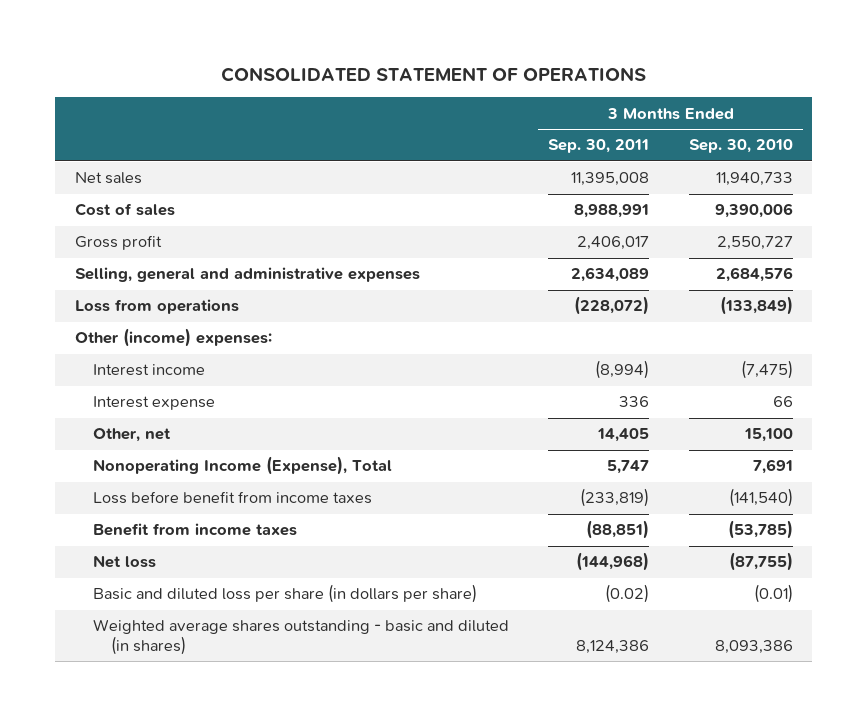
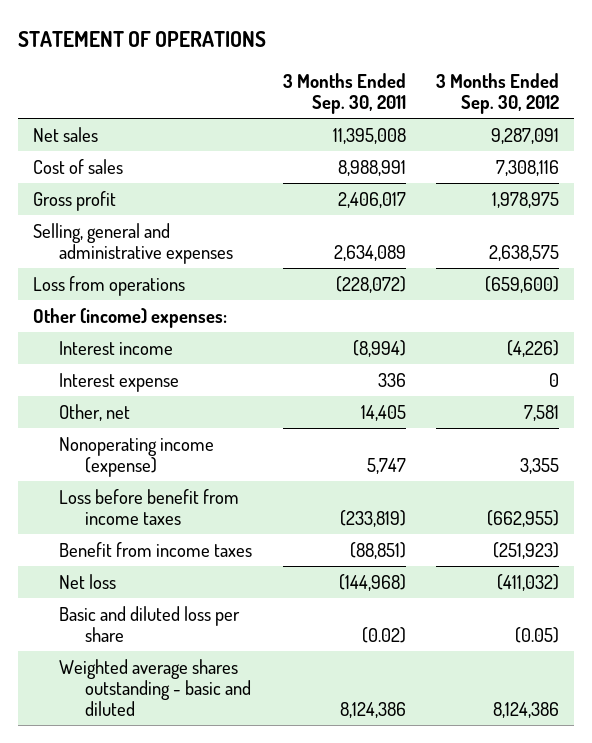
- CONSOLIDATED STATEMENT OF OPERATIONS
+ STATEMENT OF OPERATIONS
- | 3 Months Ended Sep. 30, 2011 | 3 Months Ended Sep. 30, 2010
+ | 3 Months Ended Sep. 30, 2011 | 3 Months Ended Sep. 30, 2012
- Nonoperating Income (Expense), Total | 5,747 | 7,691
+ Nonoperating income (expense) | 5,747 | 3,355
- Basic and diluted loss per share (in dollars per share) | (0.02) | (0.01)
- Weighted average shares outstanding - basic and diluted (in shares) | 8,124,386 | 8,093,386
+ Basic and diluted loss per share | (0.02) | (0.05)
+ Weighted average shares outstanding - basic and diluted | 8,124,386 | 8,124,386

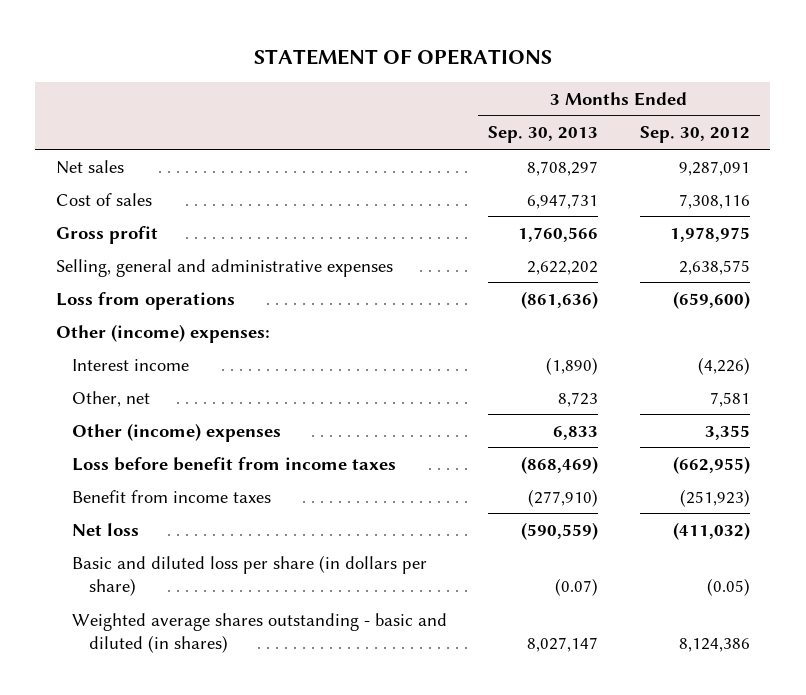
- | 3 Months Ended Sep. 30, 2011 | 3 Months Ended Sep. 30, 2012
+ | 3 Months Ended Sep. 30, 2013 | 3 Months Ended Sep. 30, 2012
- Interest expense | 336 | 0
- Nonoperating income (expense) | 5,747 | 3,355
+ Other (income) expenses | 6,833 | 3,355
- Basic and diluted loss per share | (0.02) | (0.05)
- Weighted average shares outstanding - basic and diluted | 8,124,386 | 8,124,386
+ Basic and diluted loss per share (in dollars per share) | (0.07) | (0.05)
+ Weighted average shares outstanding - basic and diluted (in shares) | 8,027,147 | 8,124,386

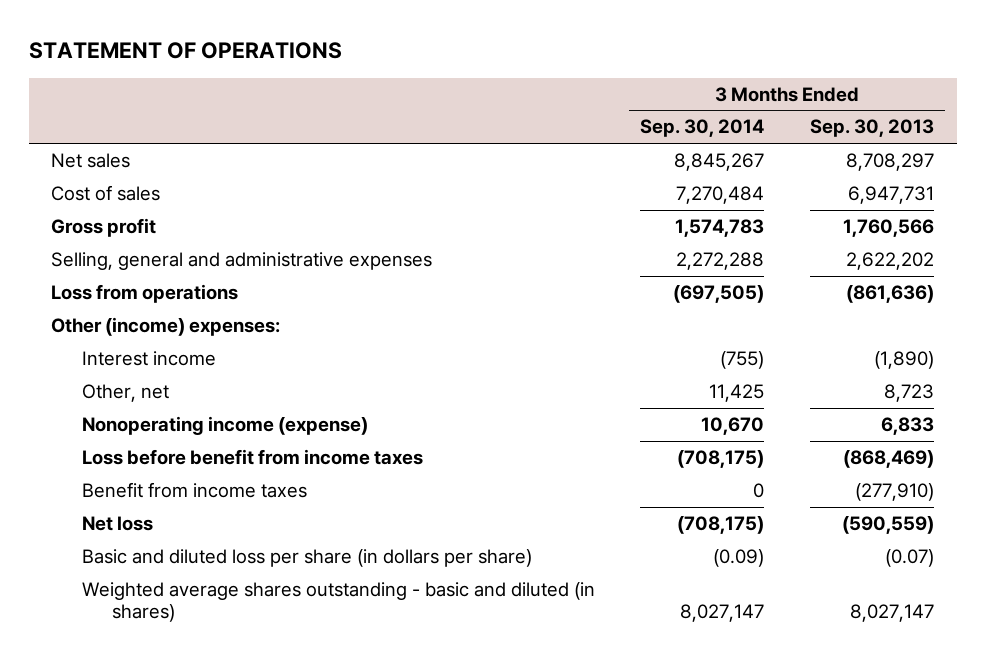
- | 3 Months Ended Sep. 30, 2013 | 3 Months Ended Sep. 30, 2012
+ | 3 Months Ended Sep. 30, 2014 | 3 Months Ended Sep. 30, 2013
- Other (income) expenses | 6,833 | 3,355
+ Nonoperating income (expense) | 10,670 | 6,833

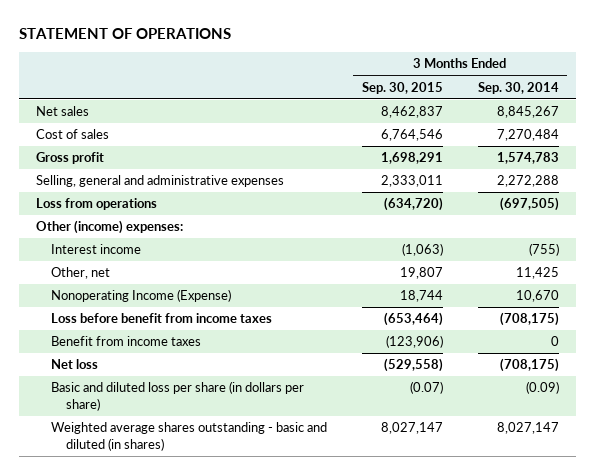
- | 3 Months Ended Sep. 30, 2014 | 3 Months Ended Sep. 30, 2013
+ | 3 Months Ended Sep. 30, 2015 | 3 Months Ended Sep. 30, 2014
- Nonoperating income (expense) | 10,670 | 6,833
+ Nonoperating Income (Expense) | 18,744 | 10,670

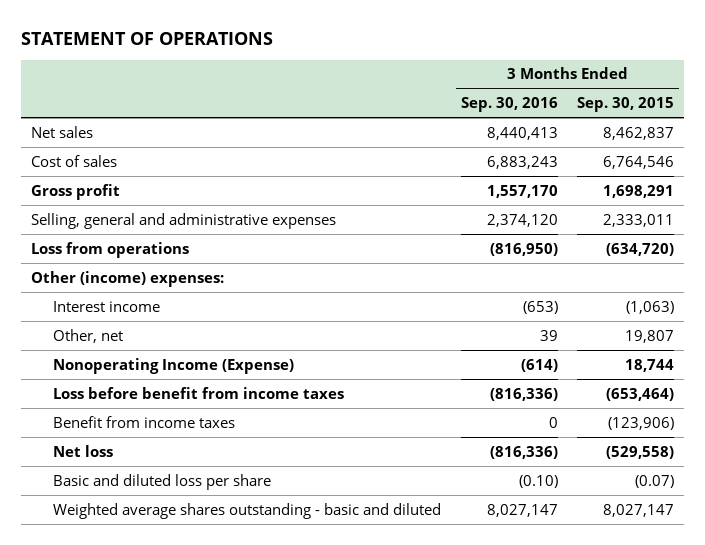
- | 3 Months Ended Sep. 30, 2015 | 3 Months Ended Sep. 30, 2014
+ | 3 Months Ended Sep. 30, 2016 | 3 Months Ended Sep. 30, 2015
- Basic and diluted loss per share (in dollars per share) | (0.07) | (0.09)
- Weighted average shares outstanding - basic and diluted (in shares) | 8,027,147 | 8,027,147
+ Basic and diluted loss per share | (0.10) | (0.07)
+ Weighted average shares outstanding - basic and diluted | 8,027,147 | 8,027,147

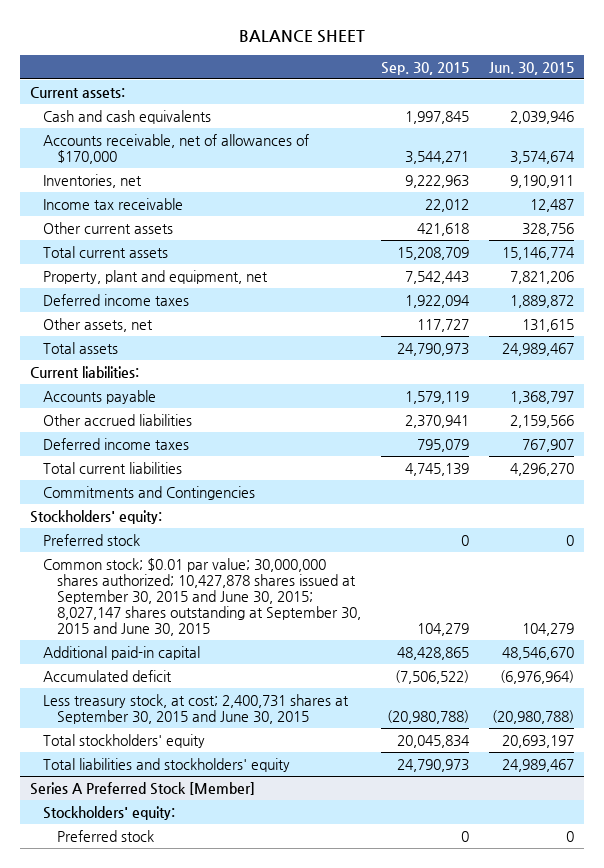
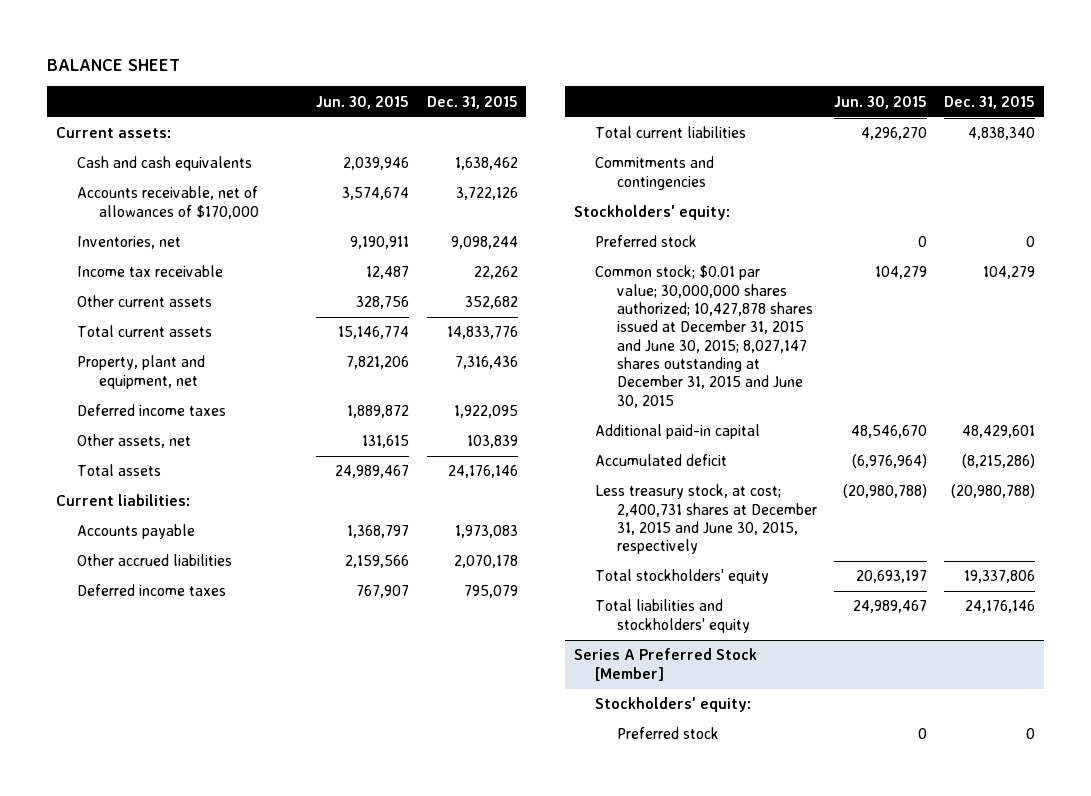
- | Sep. 30, 2015 | Jun. 30, 2015
+ | Jun. 30, 2015 | Dec. 31, 2015
- Commitments and Contingencies
+ Commitments and contingencies
- Common stock; $0.01 par value; 30,000,000 shares authorized; 10,427,878 shares issued at September 30, 2015 and June 30, 2015; 8,027,147 shares outstanding at September 30, 2015 and June 30, 2015 | 104,279 | 104,279
+ Common stock; $0.01 par value; 30,000,000 shares authorized; 10,427,878 shares issued at December 31, 2015 and June 30, 2015; 8,027,147 shares outstanding at December 31, 2015 and June 30, 2015 | 104,279 | 104,279
- Less treasury stock, at cost; 2,400,731 shares at September 30, 2015 and June 30, 2015 | (20,980,788) | (20,980,788)
+ Less treasury stock, at cost; 2,400,731 shares at December 31, 2015 and June 30, 2015, respectively | (20,980,788) | (20,980,788)

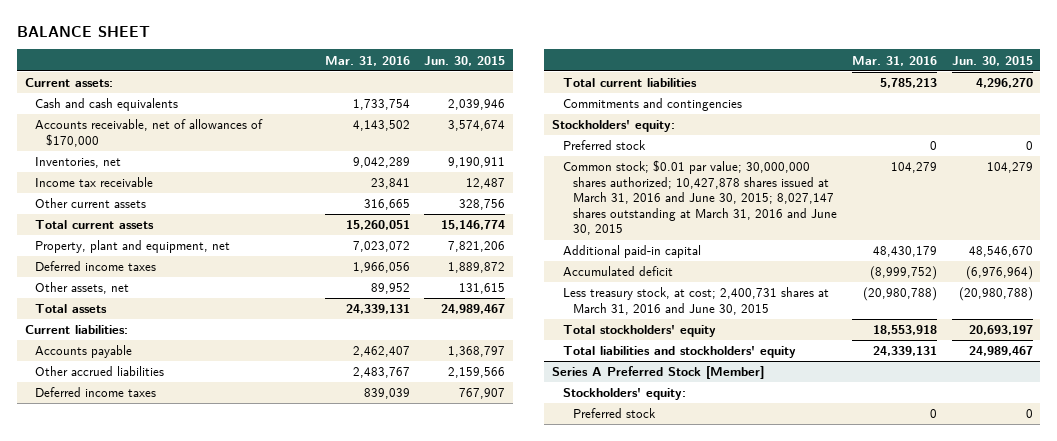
- | Jun. 30, 2015 | Dec. 31, 2015
+ | Mar. 31, 2016 | Jun. 30, 2015
- Common stock; $0.01 par value; 30,000,000 shares authorized; 10,427,878 shares issued at December 31, 2015 and June 30, 2015; 8,027,147 shares outstanding at December 31, 2015 and June 30, 2015 | 104,279 | 104,279
+ Common stock; $0.01 par value; 30,000,000 shares authorized; 10,427,878 shares issued at March 31, 2016 and June 30, 2015; 8,027,147 shares outstanding at March 31, 2016 and June 30, 2015 | 104,279 | 104,279
- Less treasury stock, at cost; 2,400,731 shares at December 31, 2015 and June 30, 2015, respectively | (20,980,788) | (20,980,788)
+ Less treasury stock, at cost; 2,400,731 shares at March 31, 2016 and June 30, 2015 | (20,980,788) | (20,980,788)

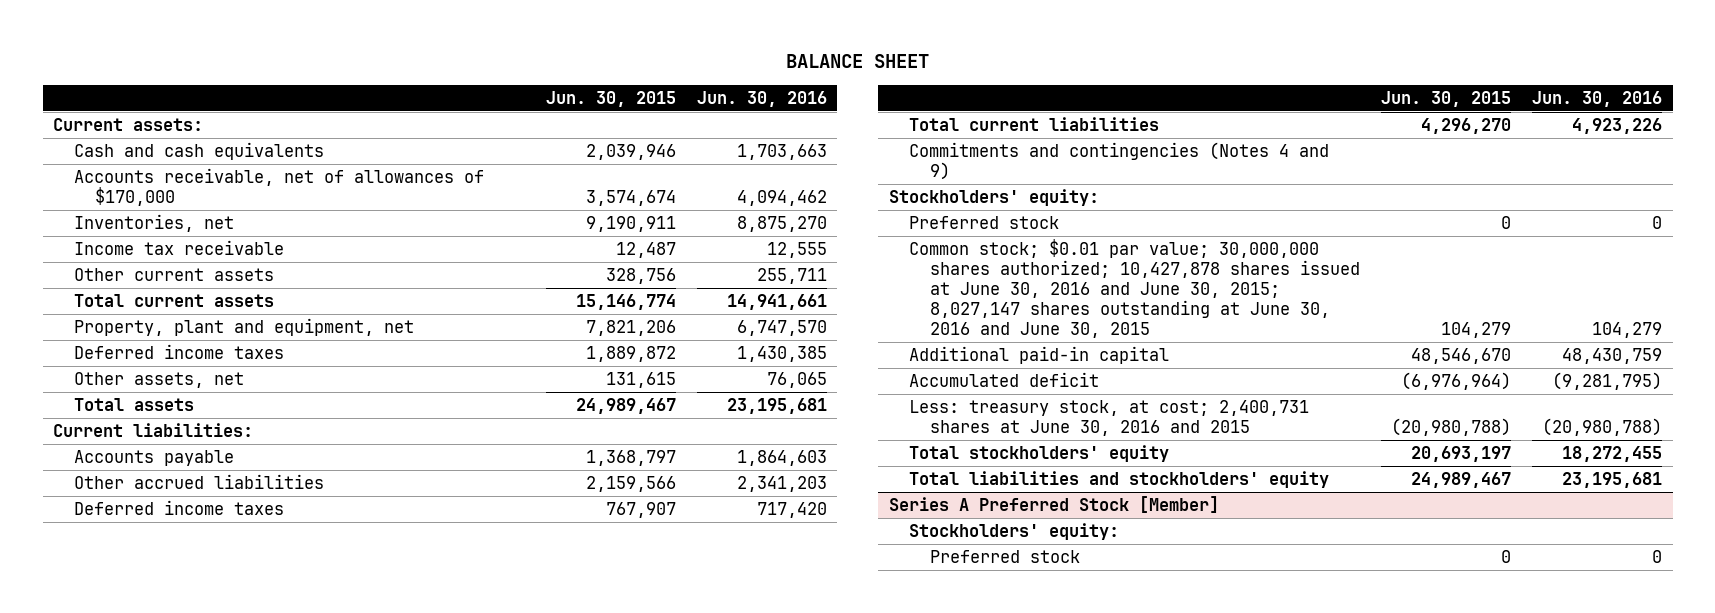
- | Mar. 31, 2016 | Jun. 30, 2015
+ | Jun. 30, 2015 | Jun. 30, 2016
- Commitments and contingencies
+ Commitments and contingencies (Notes 4 and 9)
- Common stock; $0.01 par value; 30,000,000 shares authorized; 10,427,878 shares issued at March 31, 2016 and June 30, 2015; 8,027,147 shares outstanding at March 31, 2016 and June 30, 2015 | 104,279 | 104,279
+ Common stock; $0.01 par value; 30,000,000 shares authorized; 10,427,878 shares issued at June 30, 2016 and June 30, 2015; 8,027,147 shares outstanding at June 30, 2016 and June 30, 2015 | 104,279 | 104,279
- Less treasury stock, at cost; 2,400,731 shares at March 31, 2016 and June 30, 2015 | (20,980,788) | (20,980,788)
+ Less: treasury stock, at cost; 2,400,731 shares at June 30, 2016 and 2015 | (20,980,788) | (20,980,788)

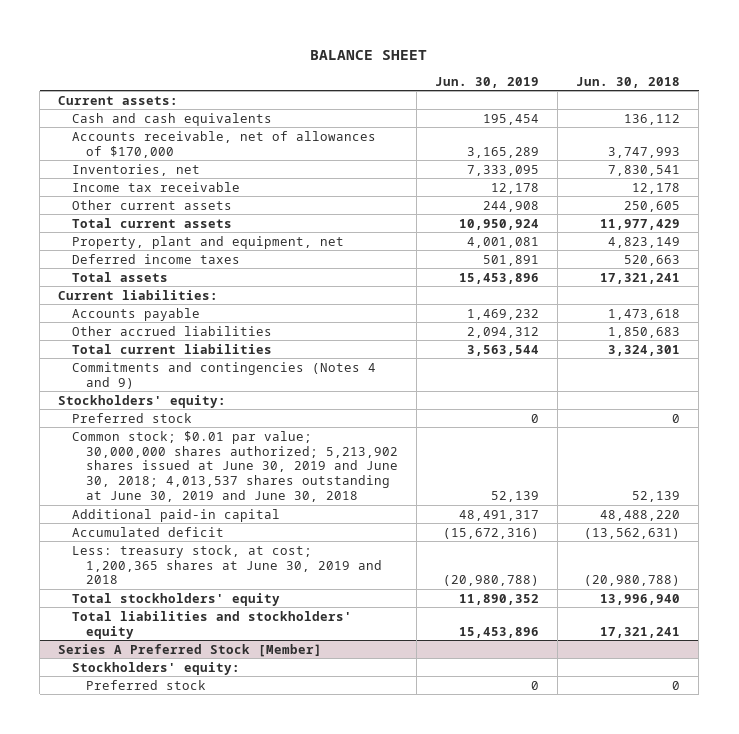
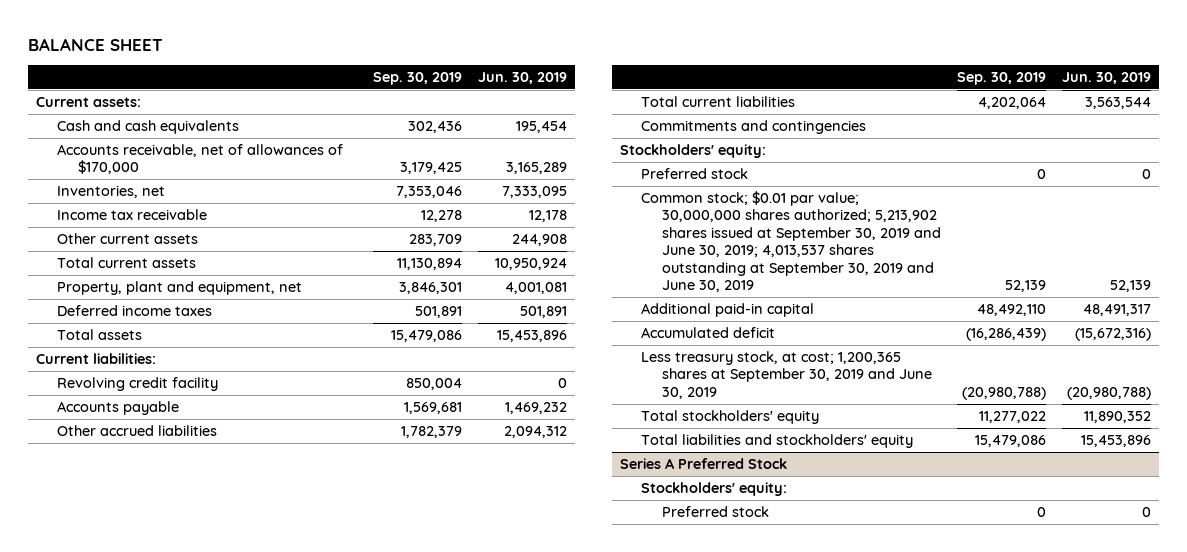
- | Jun. 30, 2019 | Jun. 30, 2018
+ | Sep. 30, 2019 | Jun. 30, 2019
+ Revolving credit facility | 850,004 | 0
- Commitments and contingencies (Notes 4 and 9)
+ Commitments and contingencies
- Common stock; $0.01 par value; 30,000,000 shares authorized; 5,213,902 shares issued at June 30, 2019 and June 30, 2018; 4,013,537 shares outstanding at June 30, 2019 and June 30, 2018 | 52,139 | 52,139
+ Common stock; $0.01 par value; 30,000,000 shares authorized; 5,213,902 shares issued at September 30, 2019 and June 30, 2019; 4,013,537 shares outstanding at September 30, 2019 and June 30, 2019 | 52,139 | 52,139
- Less: treasury stock, at cost; 1,200,365 shares at June 30, 2019 and 2018 | (20,980,788) | (20,980,788)
+ Less treasury stock, at cost; 1,200,365 shares at September 30, 2019 and June 30, 2019 | (20,980,788) | (20,980,788)
- Series A Preferred Stock [Member]
+ Series A Preferred Stock

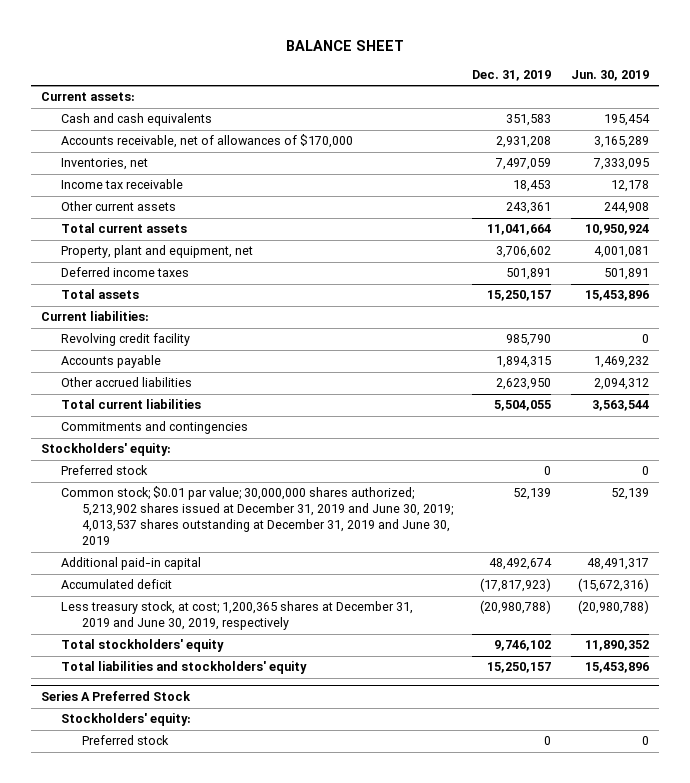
- | Sep. 30, 2019 | Jun. 30, 2019
+ | Dec. 31, 2019 | Jun. 30, 2019
- Common stock; $0.01 par value; 30,000,000 shares authorized; 5,213,902 shares issued at September 30, 2019 and June 30, 2019; 4,013,537 shares outstanding at September 30, 2019 and June 30, 2019 | 52,139 | 52,139
+ Common stock; $0.01 par value; 30,000,000 shares authorized; 5,213,902 shares issued at December 31, 2019 and June 30, 2019; 4,013,537 shares outstanding at December 31, 2019 and June 30, 2019 | 52,139 | 52,139
- Less treasury stock, at cost; 1,200,365 shares at September 30, 2019 and June 30, 2019 | (20,980,788) | (20,980,788)
+ Less treasury stock, at cost; 1,200,365 shares at December 31, 2019 and June 30, 2019, respectively | (20,980,788) | (20,980,788)

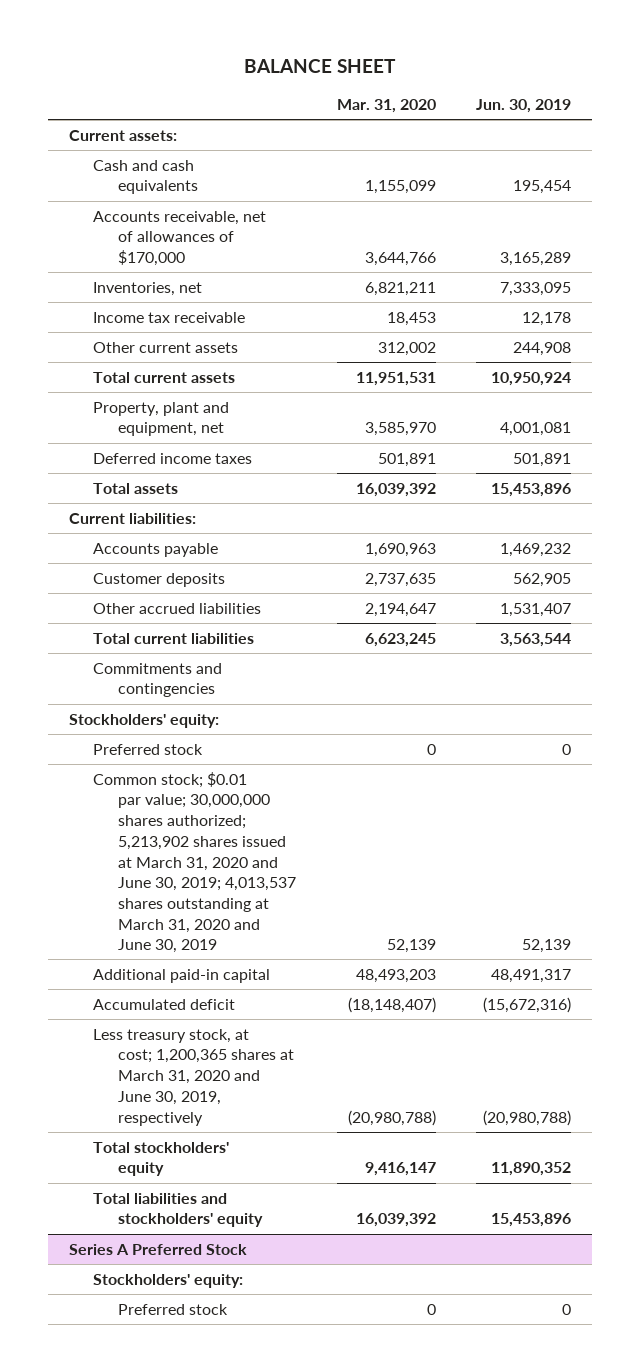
- | Dec. 31, 2019 | Jun. 30, 2019
+ | Mar. 31, 2020 | Jun. 30, 2019
- Revolving credit facility | 985,790 | 0
- Other accrued liabilities | 2,623,950 | 2,094,312
+ Customer deposits | 2,737,635 | 562,905
+ Other accrued liabilities | 2,194,647 | 1,531,407
- Common stock; $0.01 par value; 30,000,000 shares authorized; 5,213,902 shares issued at December 31, 2019 and June 30, 2019; 4,013,537 shares outstanding at December 31, 2019 and June 30, 2019 | 52,139 | 52,139
+ Common stock; $0.01 par value; 30,000,000 shares authorized; 5,213,902 shares issued at March 31, 2020 and June 30, 2019; 4,013,537 shares outstanding at March 31, 2020 and June 30, 2019 | 52,139 | 52,139
- Less treasury stock, at cost; 1,200,365 shares at December 31, 2019 and June 30, 2019, respectively | (20,980,788) | (20,980,788)
+ Less treasury stock, at cost; 1,200,365 shares at March 31, 2020 and June 30, 2019, respectively | (20,980,788) | (20,980,788)

